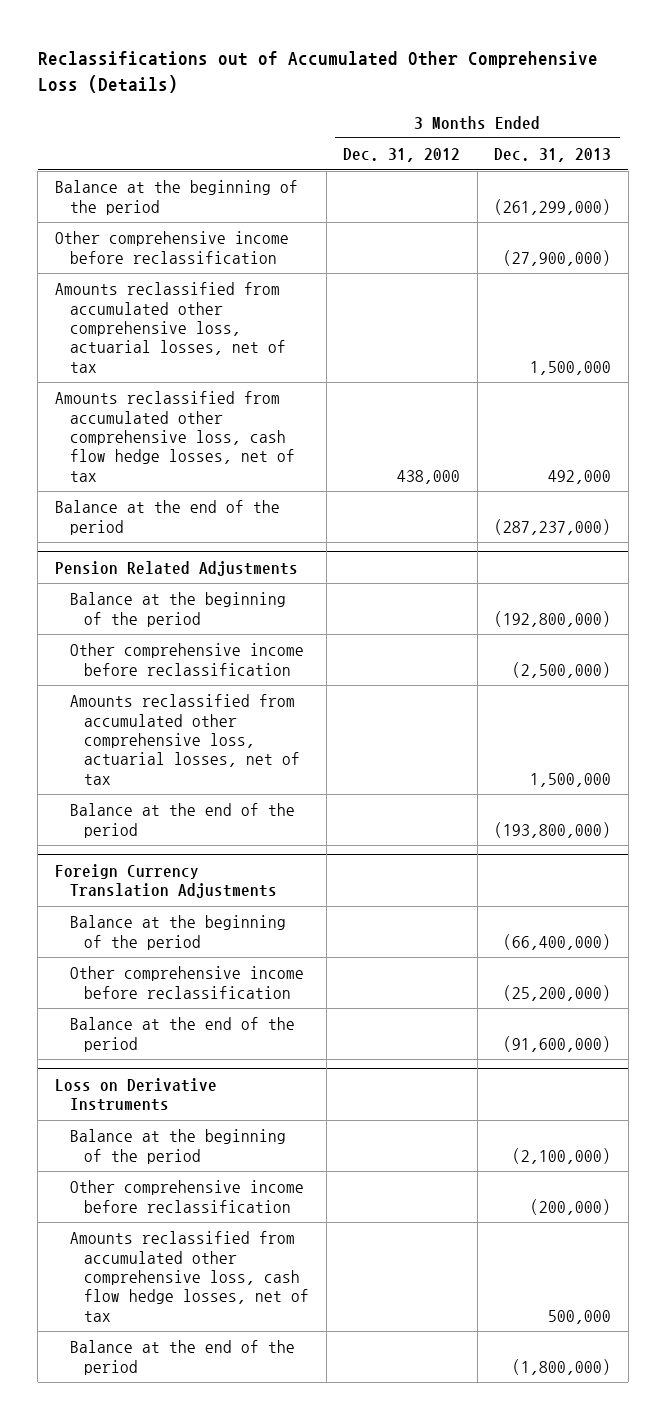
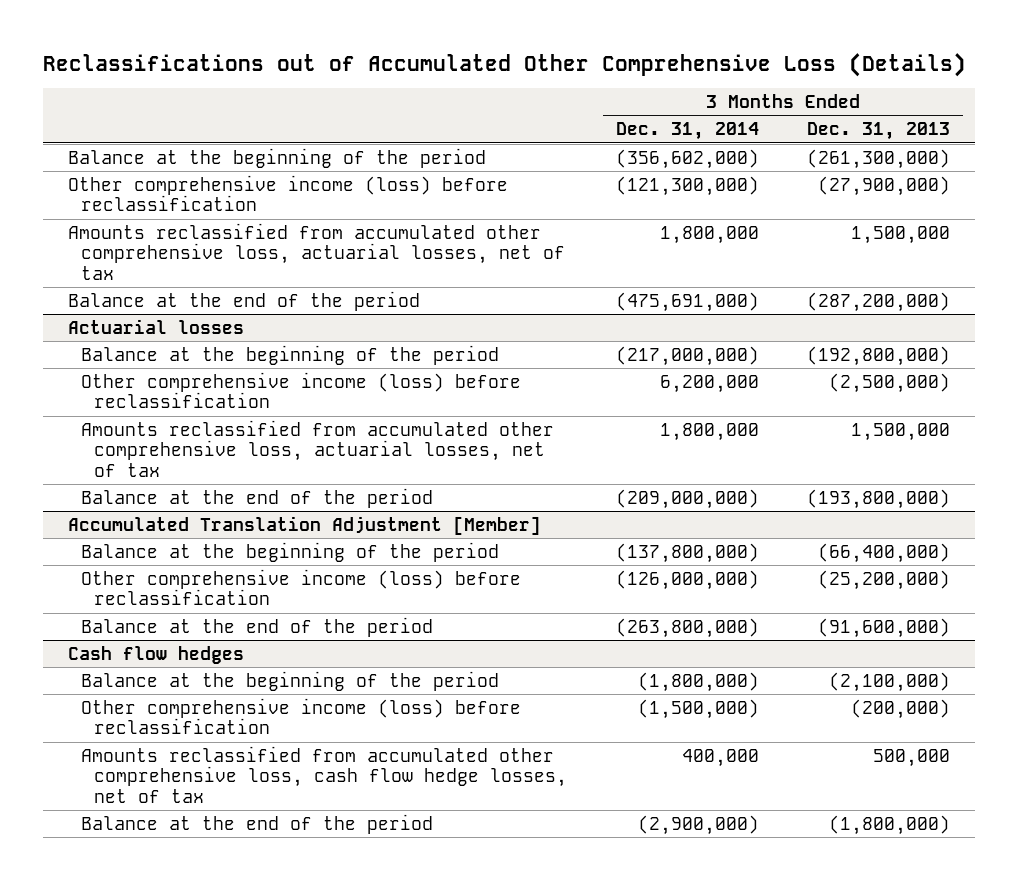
- | 3 Months Ended Dec. 31, 2012 | 3 Months Ended Dec. 31, 2013
+ | 3 Months Ended Dec. 31, 2014 | 3 Months Ended Dec. 31, 2013
- Balance at the beginning of the period | | (261,299,000)
- Other comprehensive income before reclassification | | (27,900,000)
+ Balance at the beginning of the period | (356,602,000) | (261,300,000)
+ Other comprehensive income (loss) before reclassification | (121,300,000) | (27,900,000)
- Amounts reclassified from accumulated other comprehensive loss, cash flow hedge losses, net of tax | 438,000 | 492,000
- Balance at the end of the period | | (287,237,000)
- Pension Related Adjustments
+ Balance at the end of the period | (475,691,000) | (287,200,000)
+ Actuarial losses
- Other comprehensive income before reclassification | | (2,500,000)
+ Other comprehensive income (loss) before reclassification | 6,200,000 | (2,500,000)
- Foreign Currency Translation Adjustments
+ Accumulated Translation Adjustment [Member]
- Other comprehensive income before reclassification | | (25,200,000)
+ Other comprehensive income (loss) before reclassification | (126,000,000) | (25,200,000)
- Loss on Derivative Instruments
+ Cash flow hedges
- Other comprehensive income before reclassification | | (200,000)
+ Other comprehensive income (loss) before reclassification | (1,500,000) | (200,000)

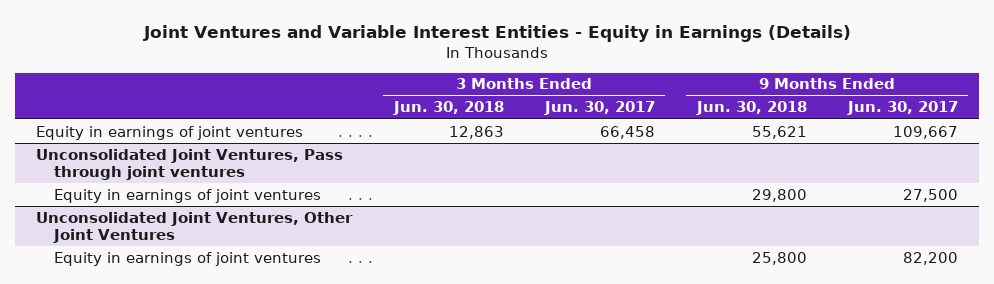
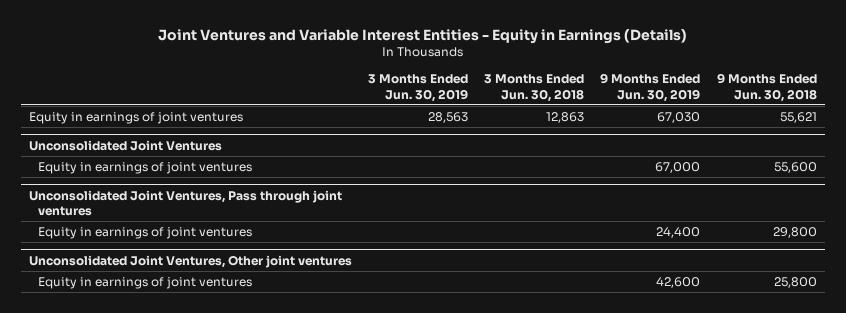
- | 3 Months Ended Jun. 30, 2018 | 3 Months Ended Jun. 30, 2017 | 9 Months Ended Jun. 30, 2018 | 9 Months Ended Jun. 30, 2017
+ | 3 Months Ended Jun. 30, 2019 | 3 Months Ended Jun. 30, 2018 | 9 Months Ended Jun. 30, 2019 | 9 Months Ended Jun. 30, 2018
+ Unconsolidated Joint Ventures
+ Equity in earnings of joint ventures | | | 67,000 | 55,600
- Unconsolidated Joint Ventures, Other Joint Ventures
+ Unconsolidated Joint Ventures, Other joint ventures

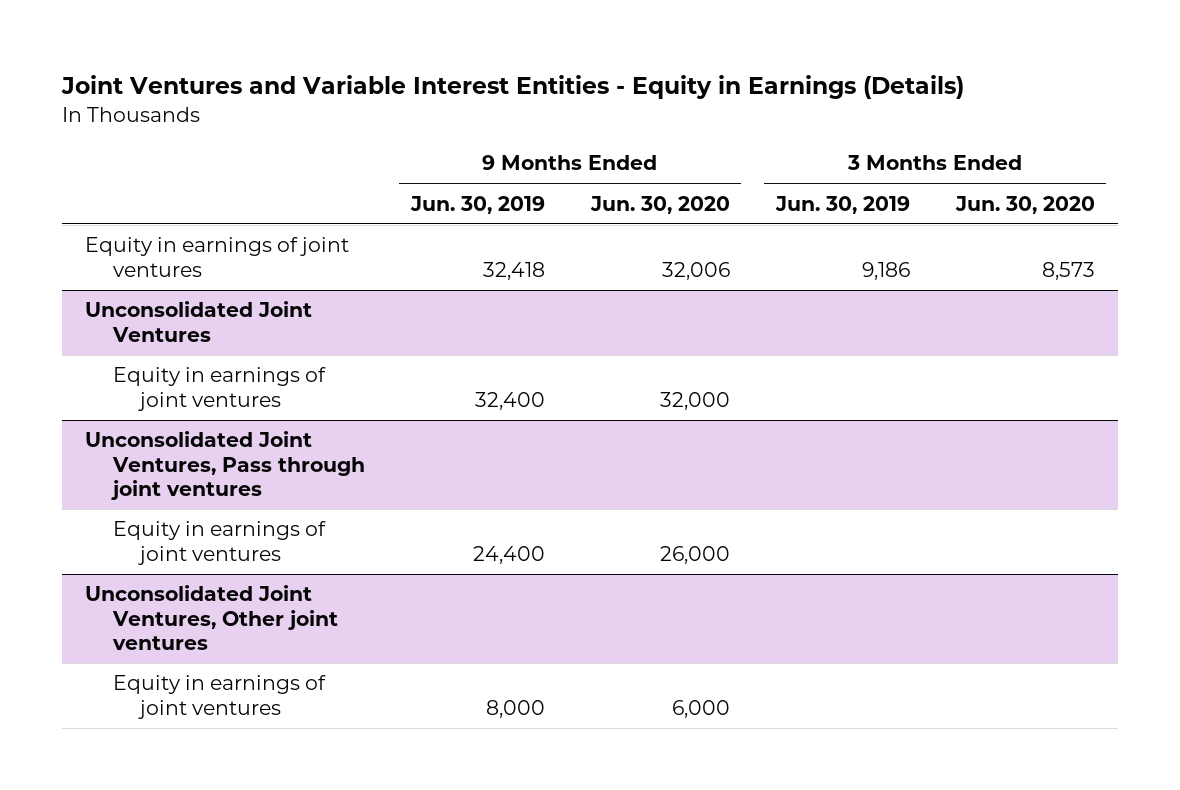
- | 3 Months Ended Jun. 30, 2019 | 3 Months Ended Jun. 30, 2018 | 9 Months Ended Jun. 30, 2019 | 9 Months Ended Jun. 30, 2018
+ | 9 Months Ended Jun. 30, 2019 | 9 Months Ended Jun. 30, 2020 | 3 Months Ended Jun. 30, 2019 | 3 Months Ended Jun. 30, 2020
- Equity in earnings of joint ventures | 28,563 | 12,863 | 67,030 | 55,621
+ Equity in earnings of joint ventures | 32,418 | 32,006 | 9,186 | 8,573
@ Unconsolidated Joint Ventures
- Equity in earnings of joint ventures | | | 67,000 | 55,600
+ Equity in earnings of joint ventures | 32,400 | 32,000 | |
@ Unconsolidated Joint Ventures, Other joint ventures
- Equity in earnings of joint ventures | | | 42,600 | 25,800
+ Equity in earnings of joint ventures | 8,000 | 6,000 | |

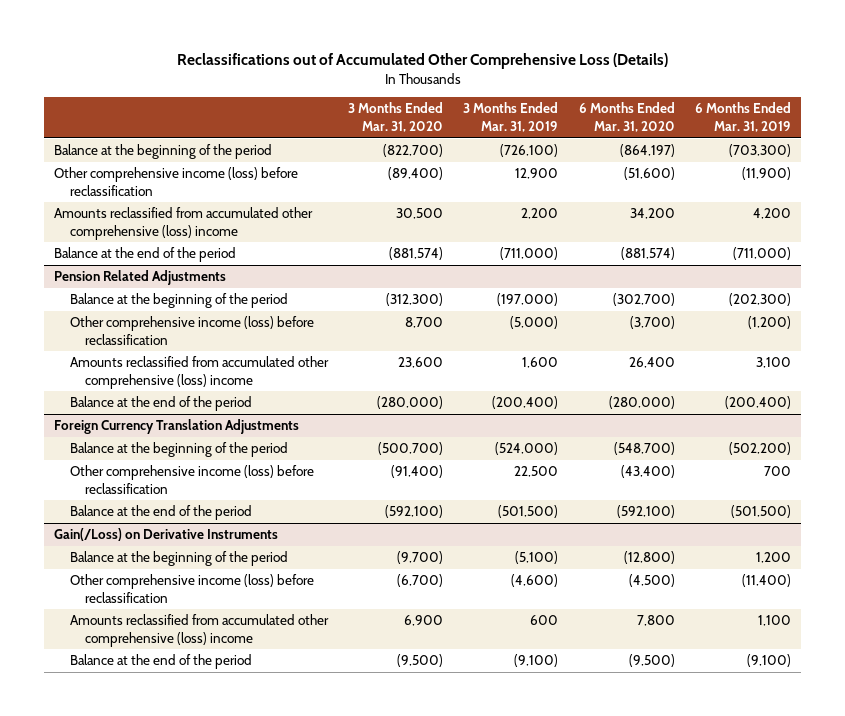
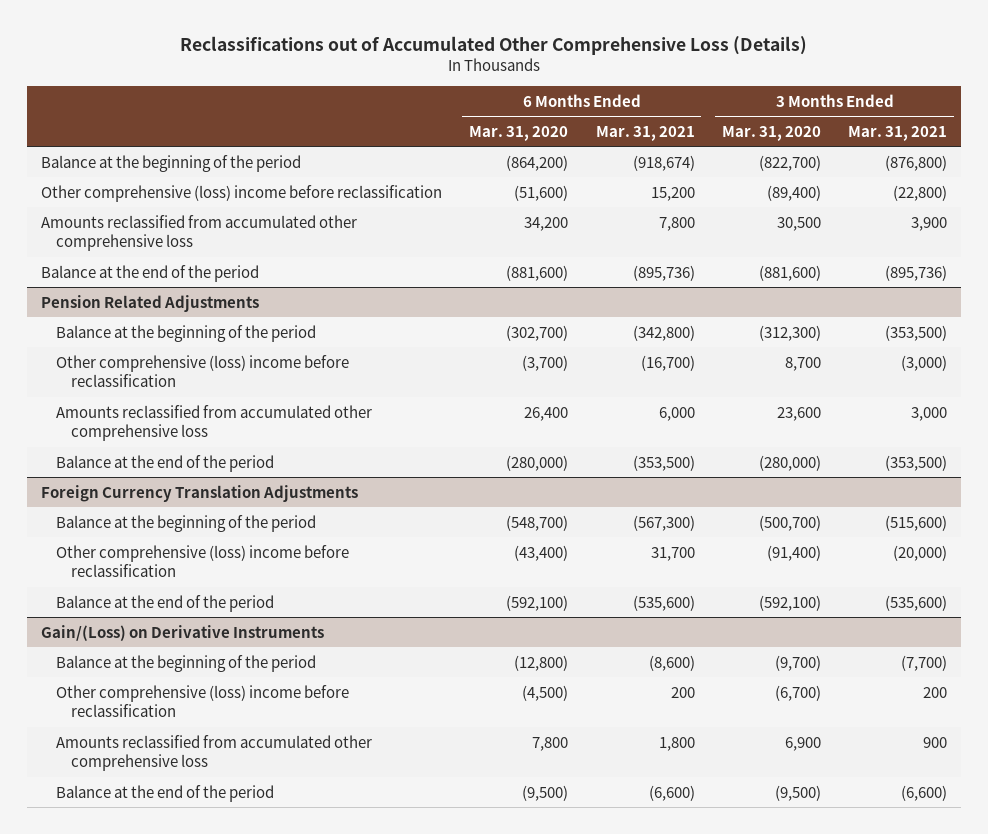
- | 3 Months Ended Mar. 31, 2020 | 3 Months Ended Mar. 31, 2019 | 6 Months Ended Mar. 31, 2020 | 6 Months Ended Mar. 31, 2019
+ | 6 Months Ended Mar. 31, 2020 | 6 Months Ended Mar. 31, 2021 | 3 Months Ended Mar. 31, 2020 | 3 Months Ended Mar. 31, 2021
- Balance at the beginning of the period | (822,700) | (726,100) | (864,197) | (703,300)
- Other comprehensive income (loss) before reclassification | (89,400) | 12,900 | (51,600) | (11,900)
- Amounts reclassified from accumulated other comprehensive (loss) income | 30,500 | 2,200 | 34,200 | 4,200
- Balance at the end of the period | (881,574) | (711,000) | (881,574) | (711,000)
+ Balance at the beginning of the period | (864,200) | (918,674) | (822,700) | (876,800)
+ Other comprehensive (loss) income before reclassification | (51,600) | 15,200 | (89,400) | (22,800)
+ Amounts reclassified from accumulated other comprehensive loss | 34,200 | 7,800 | 30,500 | 3,900
+ Balance at the end of the period | (881,600) | (895,736) | (881,600) | (895,736)
@ Pension Related Adjustments
- Other comprehensive income (loss) before reclassification | 8,700 | (5,000) | (3,700) | (1,200)
- Amounts reclassified from accumulated other comprehensive (loss) income | 23,600 | 1,600 | 26,400 | 3,100
+ Other comprehensive (loss) income before reclassification | (3,700) | (16,700) | 8,700 | (3,000)
+ Amounts reclassified from accumulated other comprehensive loss | 26,400 | 6,000 | 23,600 | 3,000
@ Foreign Currency Translation Adjustments
- Other comprehensive income (loss) before reclassification | (91,400) | 22,500 | (43,400) | 700
+ Other comprehensive (loss) income before reclassification | (43,400) | 31,700 | (91,400) | (20,000)
- Gain(/Loss) on Derivative Instruments
+ Gain/(Loss) on Derivative Instruments
- Other comprehensive income (loss) before reclassification | (6,700) | (4,600) | (4,500) | (11,400)
- Amounts reclassified from accumulated other comprehensive (loss) income | 6,900 | 600 | 7,800 | 1,100
+ Other comprehensive (loss) income before reclassification | (4,500) | 200 | (6,700) | 200
+ Amounts reclassified from accumulated other comprehensive loss | 7,800 | 1,800 | 6,900 | 900

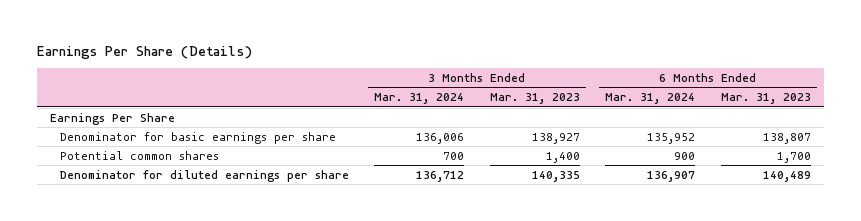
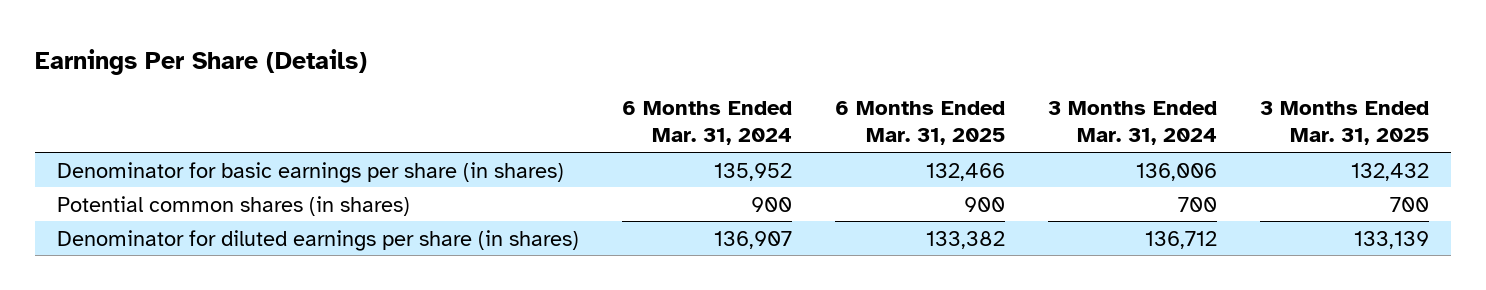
- | 3 Months Ended Mar. 31, 2024 | 3 Months Ended Mar. 31, 2023 | 6 Months Ended Mar. 31, 2024 | 6 Months Ended Mar. 31, 2023
+ | 6 Months Ended Mar. 31, 2024 | 6 Months Ended Mar. 31, 2025 | 3 Months Ended Mar. 31, 2024 | 3 Months Ended Mar. 31, 2025
- Earnings Per Share
- Denominator for basic earnings per share | 136,006 | 138,927 | 135,952 | 138,807
- Potential common shares | 700 | 1,400 | 900 | 1,700
- Denominator for diluted earnings per share | 136,712 | 140,335 | 136,907 | 140,489
+ Denominator for basic earnings per share (in shares) | 135,952 | 132,466 | 136,006 | 132,432
+ Potential common shares (in shares) | 900 | 900 | 700 | 700
+ Denominator for diluted earnings per share (in shares) | 136,907 | 133,382 | 136,712 | 133,139

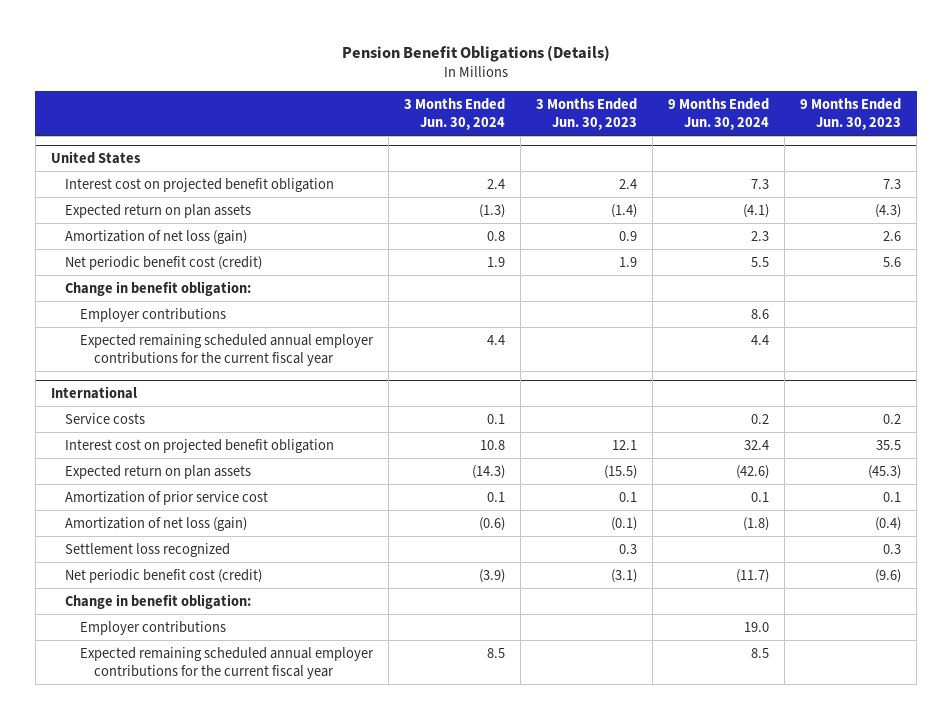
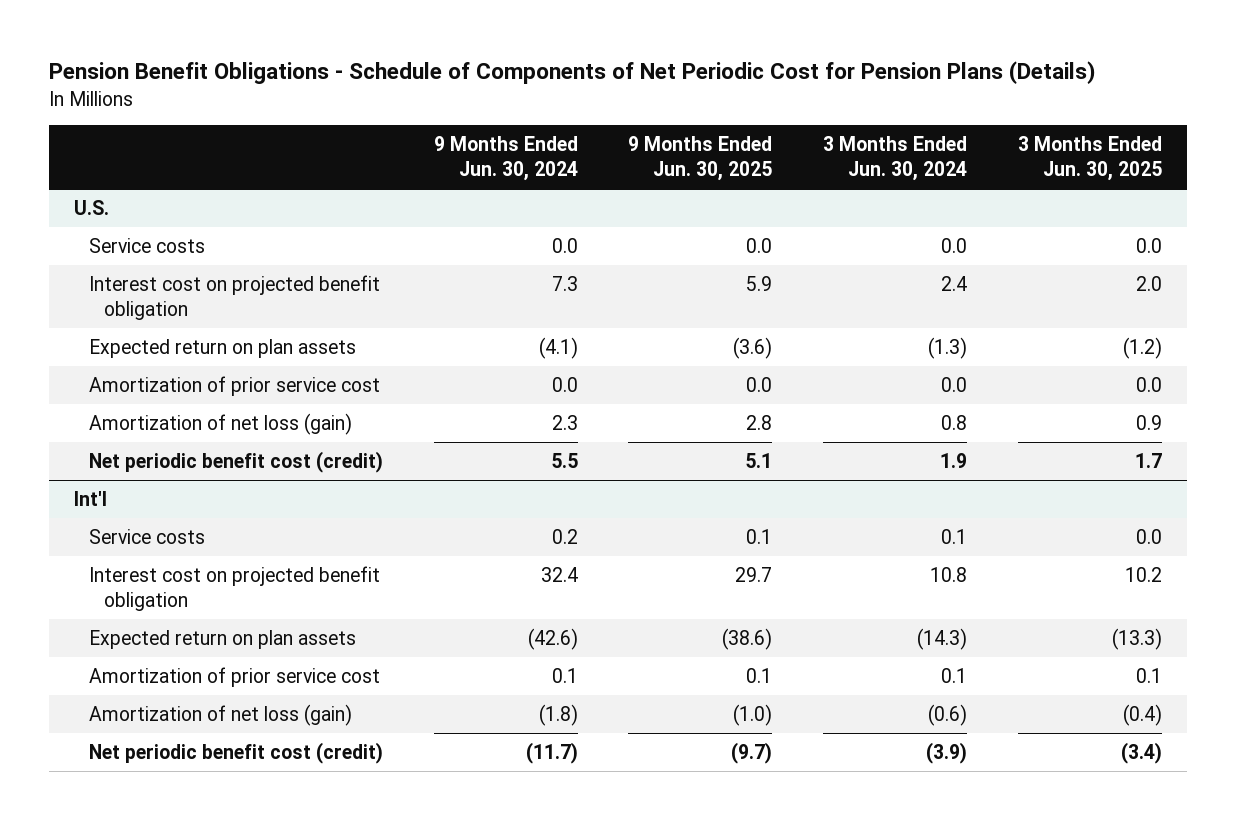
- Pension Benefit Obligations (Details)
+ Pension Benefit Obligations - Schedule of Components of Net Periodic Cost for Pension Plans (Details)
- | 3 Months Ended Jun. 30, 2024 | 3 Months Ended Jun. 30, 2023 | 9 Months Ended Jun. 30, 2024 | 9 Months Ended Jun. 30, 2023
+ | 9 Months Ended Jun. 30, 2024 | 9 Months Ended Jun. 30, 2025 | 3 Months Ended Jun. 30, 2024 | 3 Months Ended Jun. 30, 2025
- United States
+ U.S.
+ Service costs | 0.0 | 0.0 | 0.0 | 0.0
+ Amortization of prior service cost | 0.0 | 0.0 | 0.0 | 0.0
- Change in benefit obligation:
- Employer contributions | | | 8.6 |
- Expected remaining scheduled annual employer contributions for the current fiscal year | 4.4 | | 4.4 |
- International
+ Int'l
- Settlement loss recognized | | 0.3 | | 0.3
- Change in benefit obligation:
- Employer contributions | | | 19.0 |
- Expected remaining scheduled annual employer contributions for the current fiscal year | 8.5 | | 8.5 |

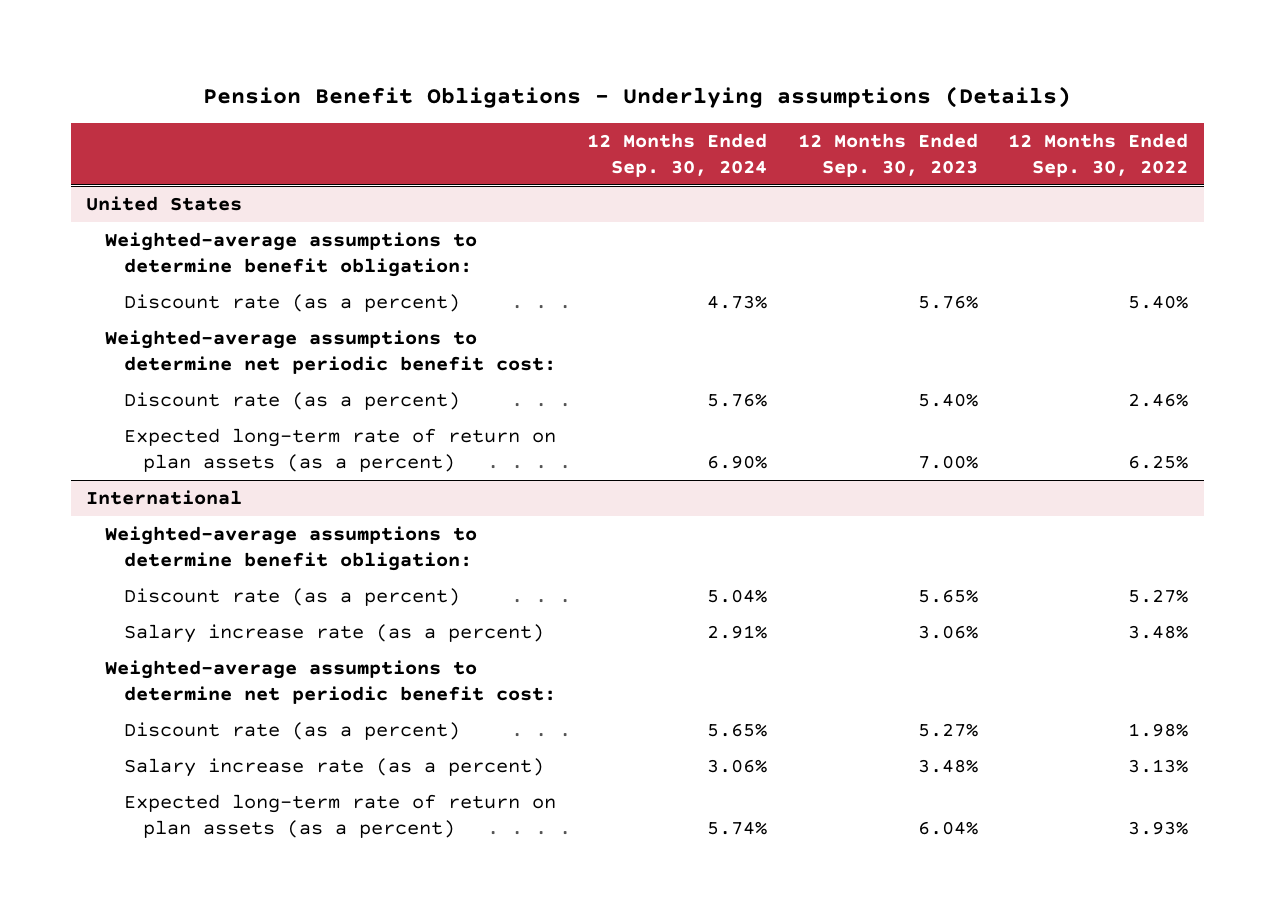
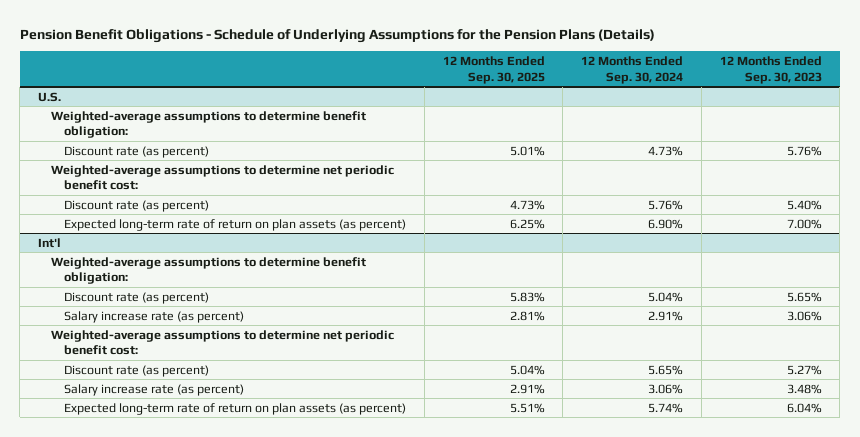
- Pension Benefit Obligations - Underlying assumptions (Details)
+ Pension Benefit Obligations - Schedule of Underlying Assumptions for the Pension Plans (Details)
- | 12 Months Ended Sep. 30, 2024 | 12 Months Ended Sep. 30, 2023 | 12 Months Ended Sep. 30, 2022
+ | 12 Months Ended Sep. 30, 2025 | 12 Months Ended Sep. 30, 2024 | 12 Months Ended Sep. 30, 2023
- United States
+ U.S.
- Discount rate (as a percent) | 4.73% | 5.76% | 5.40%
+ Discount rate (as percent) | 5.01% | 4.73% | 5.76%
- Discount rate (as a percent) | 5.76% | 5.40% | 2.46%
- Expected long-term rate of return on plan assets (as a percent) | 6.90% | 7.00% | 6.25%
- International
+ Discount rate (as percent) | 4.73% | 5.76% | 5.40%
+ Expected long-term rate of return on plan assets (as percent) | 6.25% | 6.90% | 7.00%
+ Int'l
- Discount rate (as a percent) | 5.04% | 5.65% | 5.27%
- Salary increase rate (as a percent) | 2.91% | 3.06% | 3.48%
+ Discount rate (as percent) | 5.83% | 5.04% | 5.65%
+ Salary increase rate (as percent) | 2.81% | 2.91% | 3.06%
- Discount rate (as a percent) | 5.65% | 5.27% | 1.98%
- Salary increase rate (as a percent) | 3.06% | 3.48% | 3.13%
- Expected long-term rate of return on plan assets (as a percent) | 5.74% | 6.04% | 3.93%
+ Discount rate (as percent) | 5.04% | 5.65% | 5.27%
+ Salary increase rate (as percent) | 2.91% | 3.06% | 3.48%
+ Expected long-term rate of return on plan assets (as percent) | 5.51% | 5.74% | 6.04%

